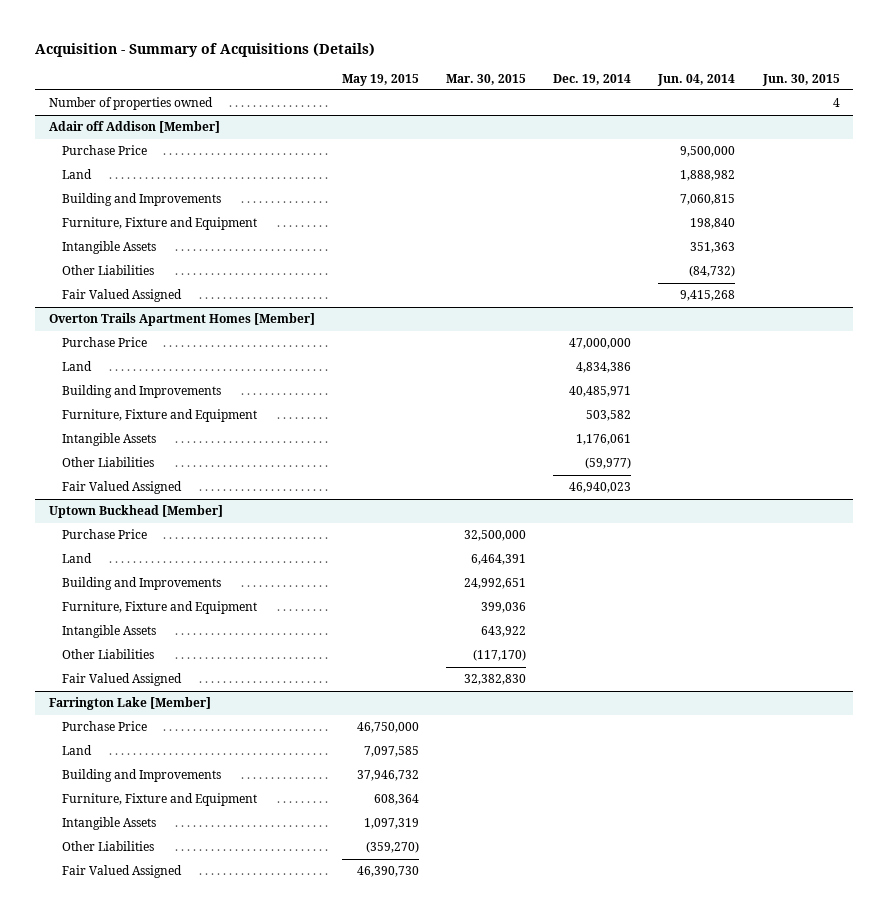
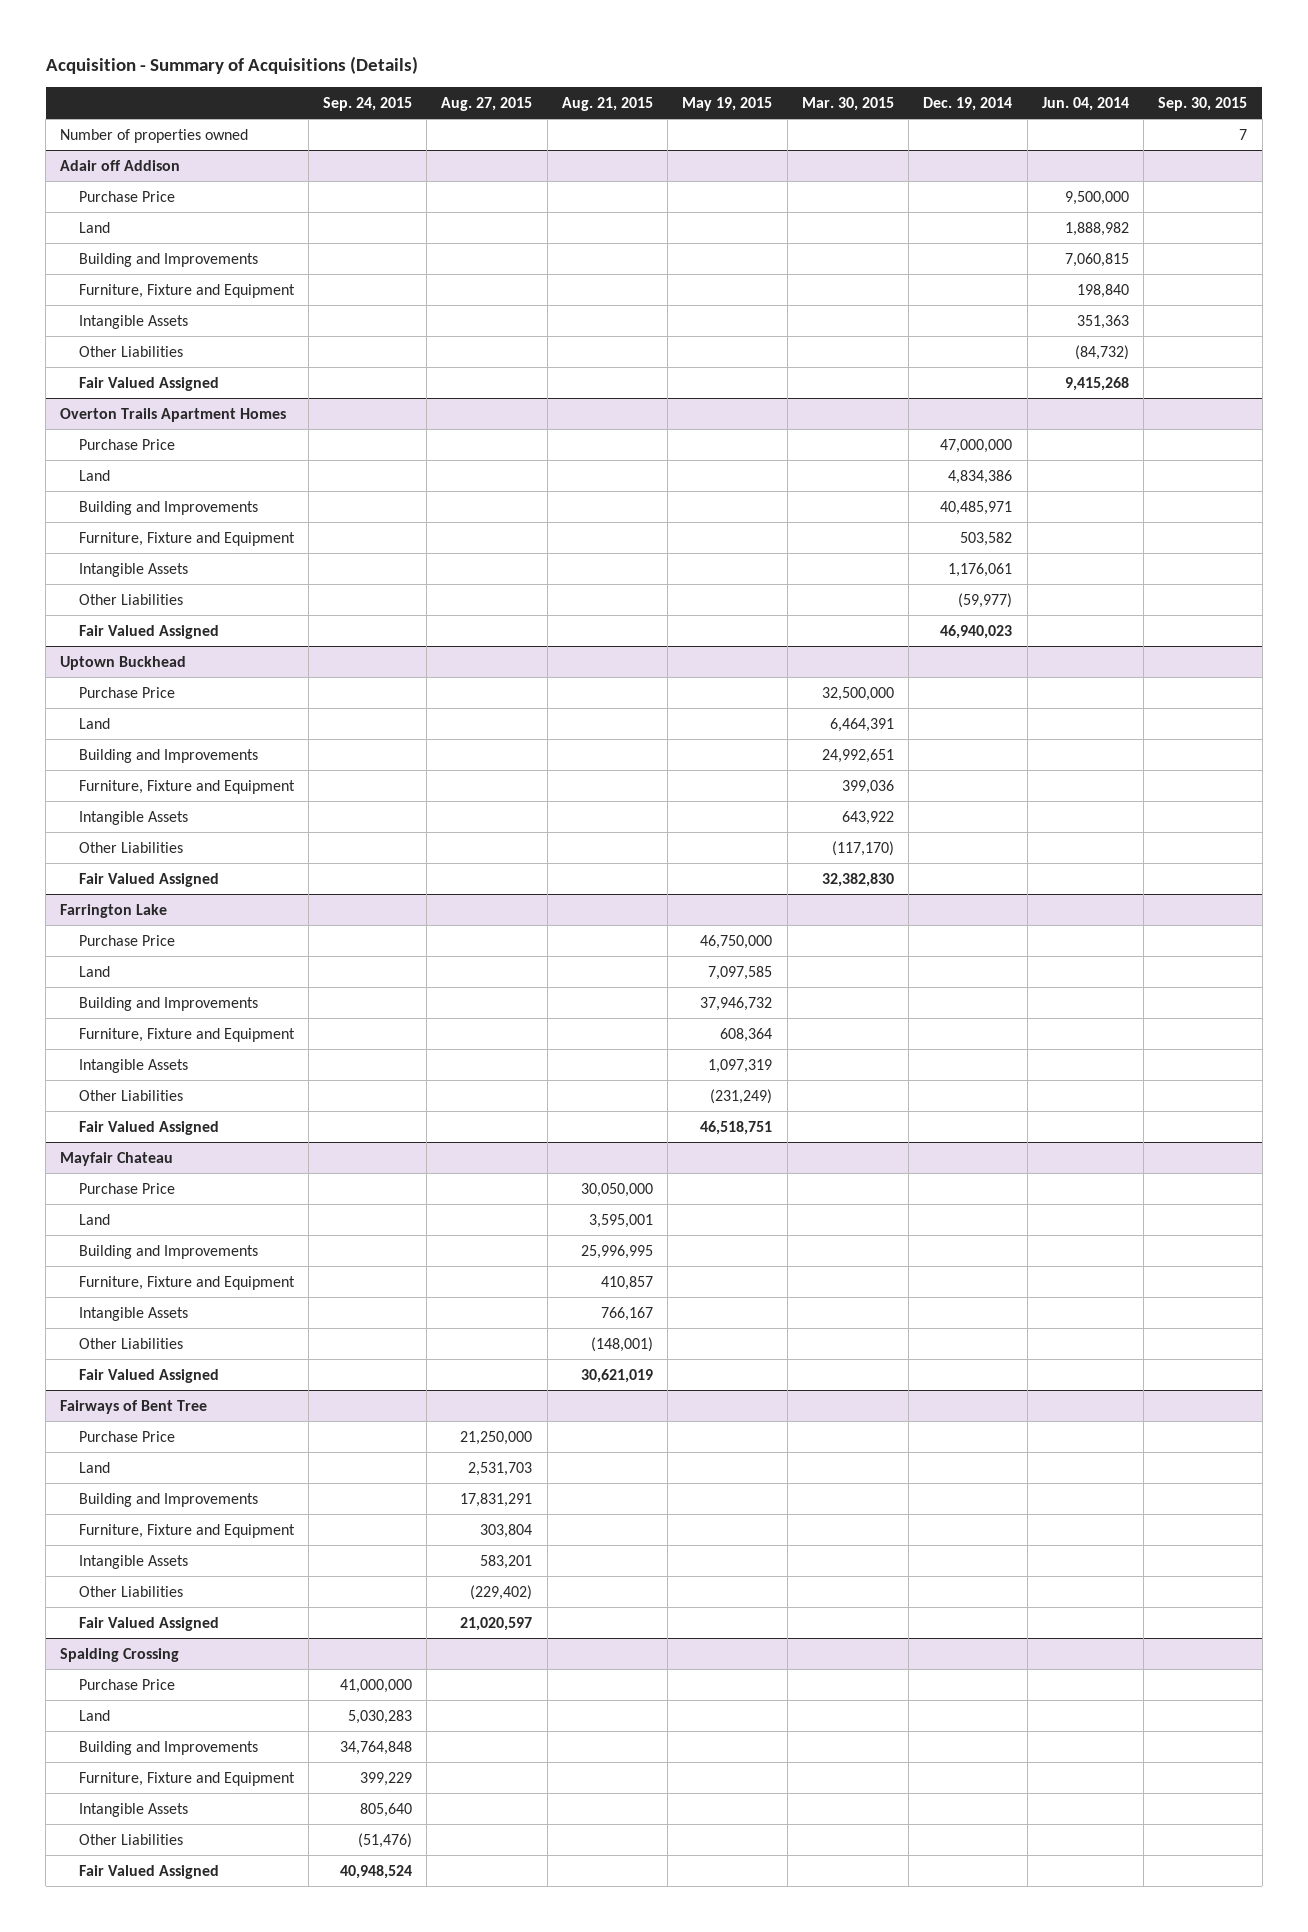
- | May 19, 2015 | Mar. 30, 2015 | Dec. 19, 2014 | Jun. 04, 2014 | Jun. 30, 2015
+ | Sep. 24, 2015 | Aug. 27, 2015 | Aug. 21, 2015 | May 19, 2015 | Mar. 30, 2015 | Dec. 19, 2014 | Jun. 04, 2014 | Sep. 30, 2015
- Adair off Addison [Member]
+ Adair off Addison
- Overton Trails Apartment Homes [Member]
+ Overton Trails Apartment Homes
- Uptown Buckhead [Member]
+ Uptown Buckhead
- Farrington Lake [Member]
+ Farrington Lake
- Other Liabilities | (359,270) | | | |
- Fair Valued Assigned | 46,390,730 | | | |
+ Other Liabilities | | | | (231,249) | | | |
+ Fair Valued Assigned | | | | 46,518,751 | | | |
+ Mayfair Chateau
+ Purchase Price | | | 30,050,000 | | | | |
+ Land | | | 3,595,001 | | | | |
+ Building and Improvements | | | 25,996,995 | | | | |
+ Furniture, Fixture and Equipment | | | 410,857 | | | | |
+ Intangible Assets | | | 766,167 | | | | |
+ Other Liabilities | | | (148,001) | | | | |
+ Fair Valued Assigned | | | 30,621,019 | | | | |
+ Fairways of Bent Tree
+ Purchase Price | | 21,250,000 | | | | | |
+ Land | | 2,531,703 | | | | | |
+ Building and Improvements | | 17,831,291 | | | | | |
+ Furniture, Fixture and Equipment | | 303,804 | | | | | |
+ Intangible Assets | | 583,201 | | | | | |
+ Other Liabilities | | (229,402) | | | | | |
+ Fair Valued Assigned | | 21,020,597 | | | | | |
+ Spalding Crossing
+ Purchase Price | 41,000,000 | | | | | | |
+ Land | 5,030,283 | | | | | | |
+ Building and Improvements | 34,764,848 | | | | | | |
+ Furniture, Fixture and Equipment | 399,229 | | | | | | |
+ Intangible Assets | 805,640 | | | | | | |
+ Other Liabilities | (51,476) | | | | | | |
+ Fair Valued Assigned | 40,948,524 | | | | | | |

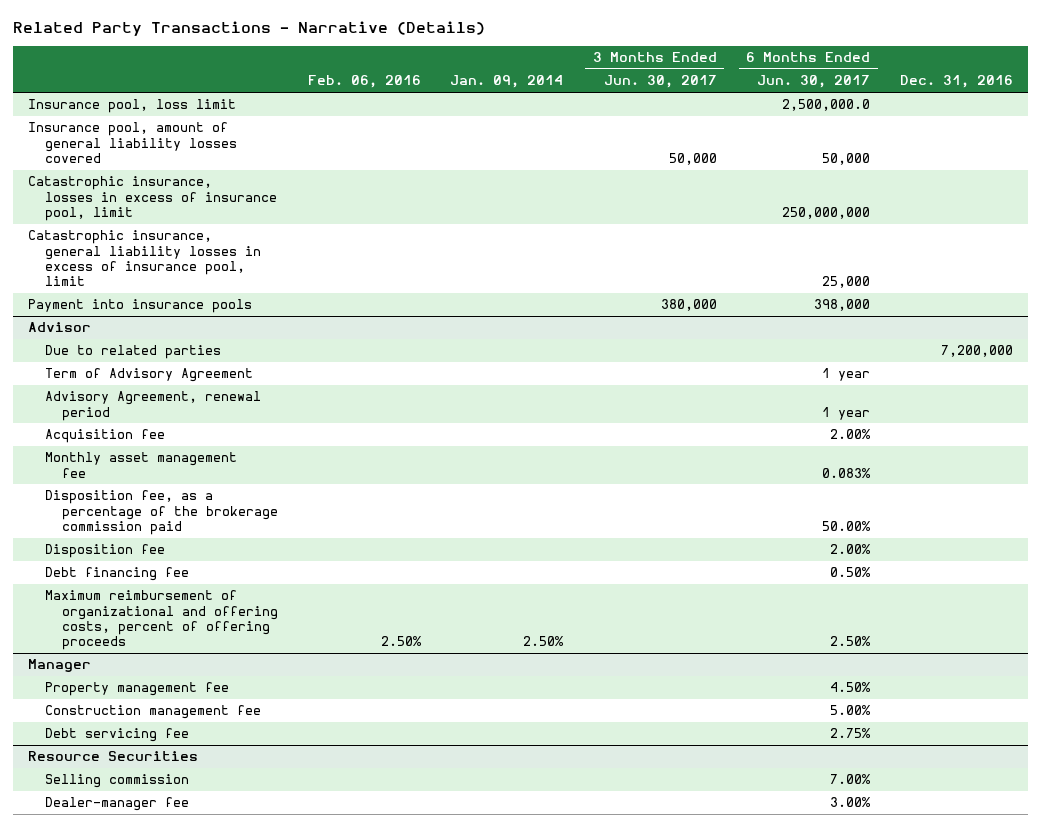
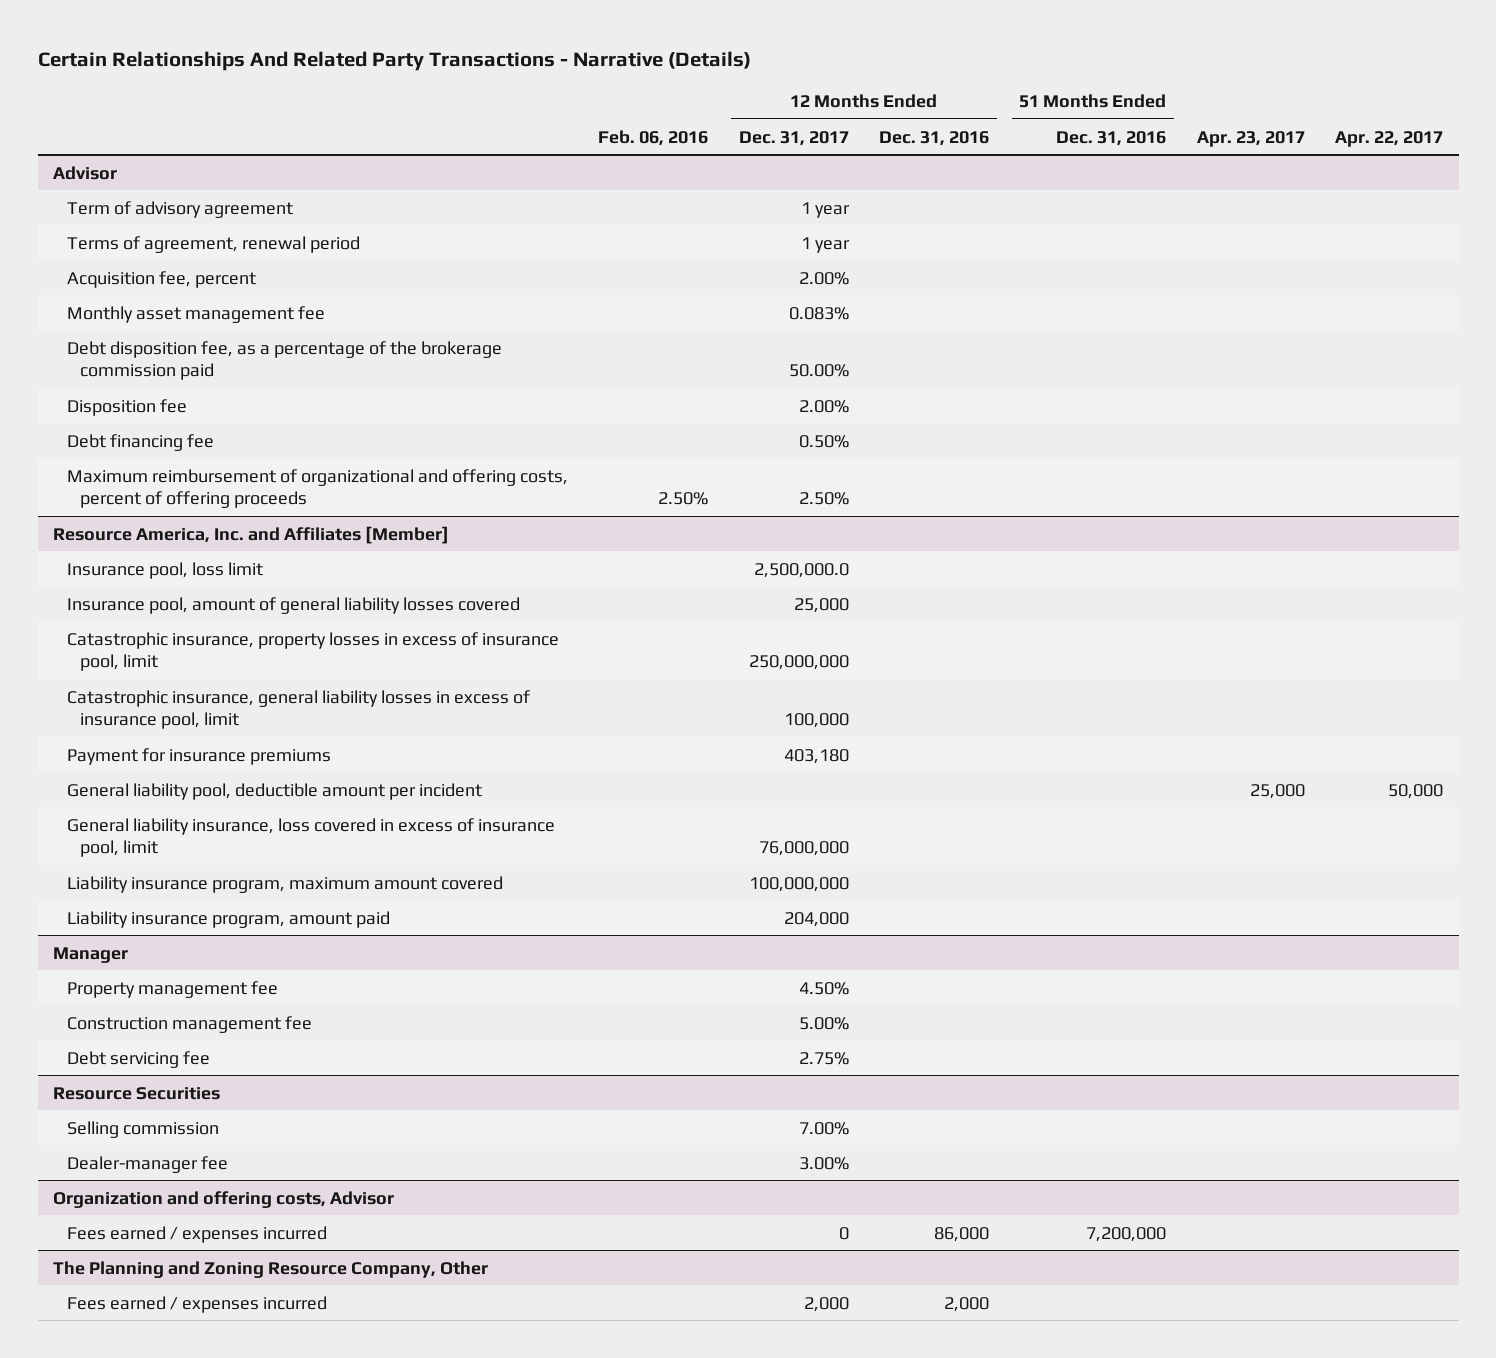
- Related Party Transactions - Narrative (Details)
+ Certain Relationships And Related Party Transactions - Narrative (Details)
- | Feb. 06, 2016 | Jan. 09, 2014 | 3 Months Ended Jun. 30, 2017 | 6 Months Ended Jun. 30, 2017 | Dec. 31, 2016
+ | Feb. 06, 2016 | 12 Months Ended Dec. 31, 2017 | 12 Months Ended Dec. 31, 2016 | 51 Months Ended Dec. 31, 2016 | Apr. 23, 2017 | Apr. 22, 2017
- Insurance pool, loss limit | | | | 2,500,000.0 |
- Insurance pool, amount of general liability losses covered | | | 50,000 | 50,000 |
- Catastrophic insurance, losses in excess of insurance pool, limit | | | | 250,000,000 |
- Catastrophic insurance, general liability losses in excess of insurance pool, limit | | | | 25,000 |
- Payment into insurance pools | | | 380,000 | 398,000 |
@ Advisor
- Due to related parties | | | | | 7,200,000
- Term of Advisory Agreement | | | | 1 year |
- Advisory Agreement, renewal period | | | | 1 year |
- Acquisition fee | | | | 2.00% |
+ Term of advisory agreement | | 1 year | | | |
+ Terms of agreement, renewal period | | 1 year | | | |
+ Acquisition fee, percent | | 2.00% | | | |
- Disposition fee, as a percentage of the brokerage commission paid | | | | 50.00% |
+ Debt disposition fee, as a percentage of the brokerage commission paid | | 50.00% | | | |
+ Resource America, Inc. and Affiliates [Member]
+ Insurance pool, loss limit | | 2,500,000.0 | | | |
+ Insurance pool, amount of general liability losses covered | | 25,000 | | | |
+ Catastrophic insurance, property losses in excess of insurance pool, limit | | 250,000,000 | | | |
+ Catastrophic insurance, general liability losses in excess of insurance pool, limit | | 100,000 | | | |
+ Payment for insurance premiums | | 403,180 | | | |
+ General liability pool, deductible amount per incident | | | | | 25,000 | 50,000
+ General liability insurance, loss covered in excess of insurance pool, limit | | 76,000,000 | | | |
+ Liability insurance program, maximum amount covered | | 100,000,000 | | | |
+ Liability insurance program, amount paid | | 204,000 | | | |
+ Organization and offering costs, Advisor
+ Fees earned / expenses incurred | | 0 | 86,000 | 7,200,000 | |
+ The Planning and Zoning Resource Company, Other
+ Fees earned / expenses incurred | | 2,000 | 2,000 | | |

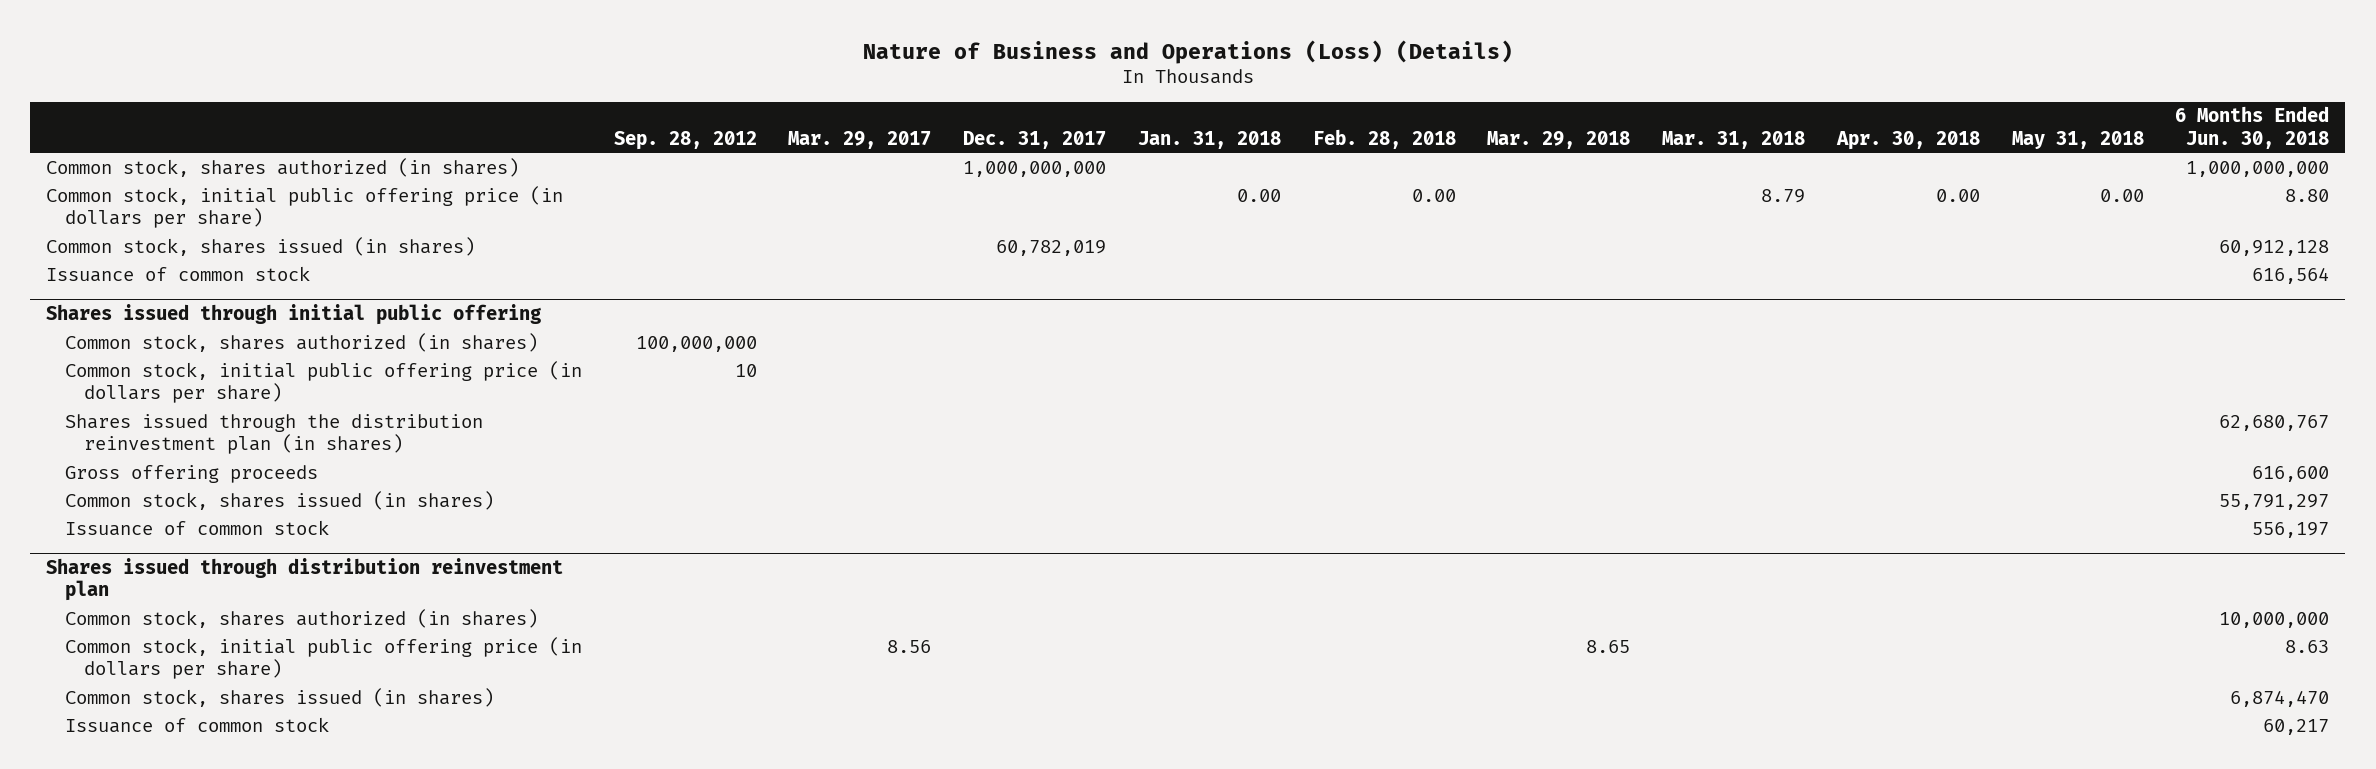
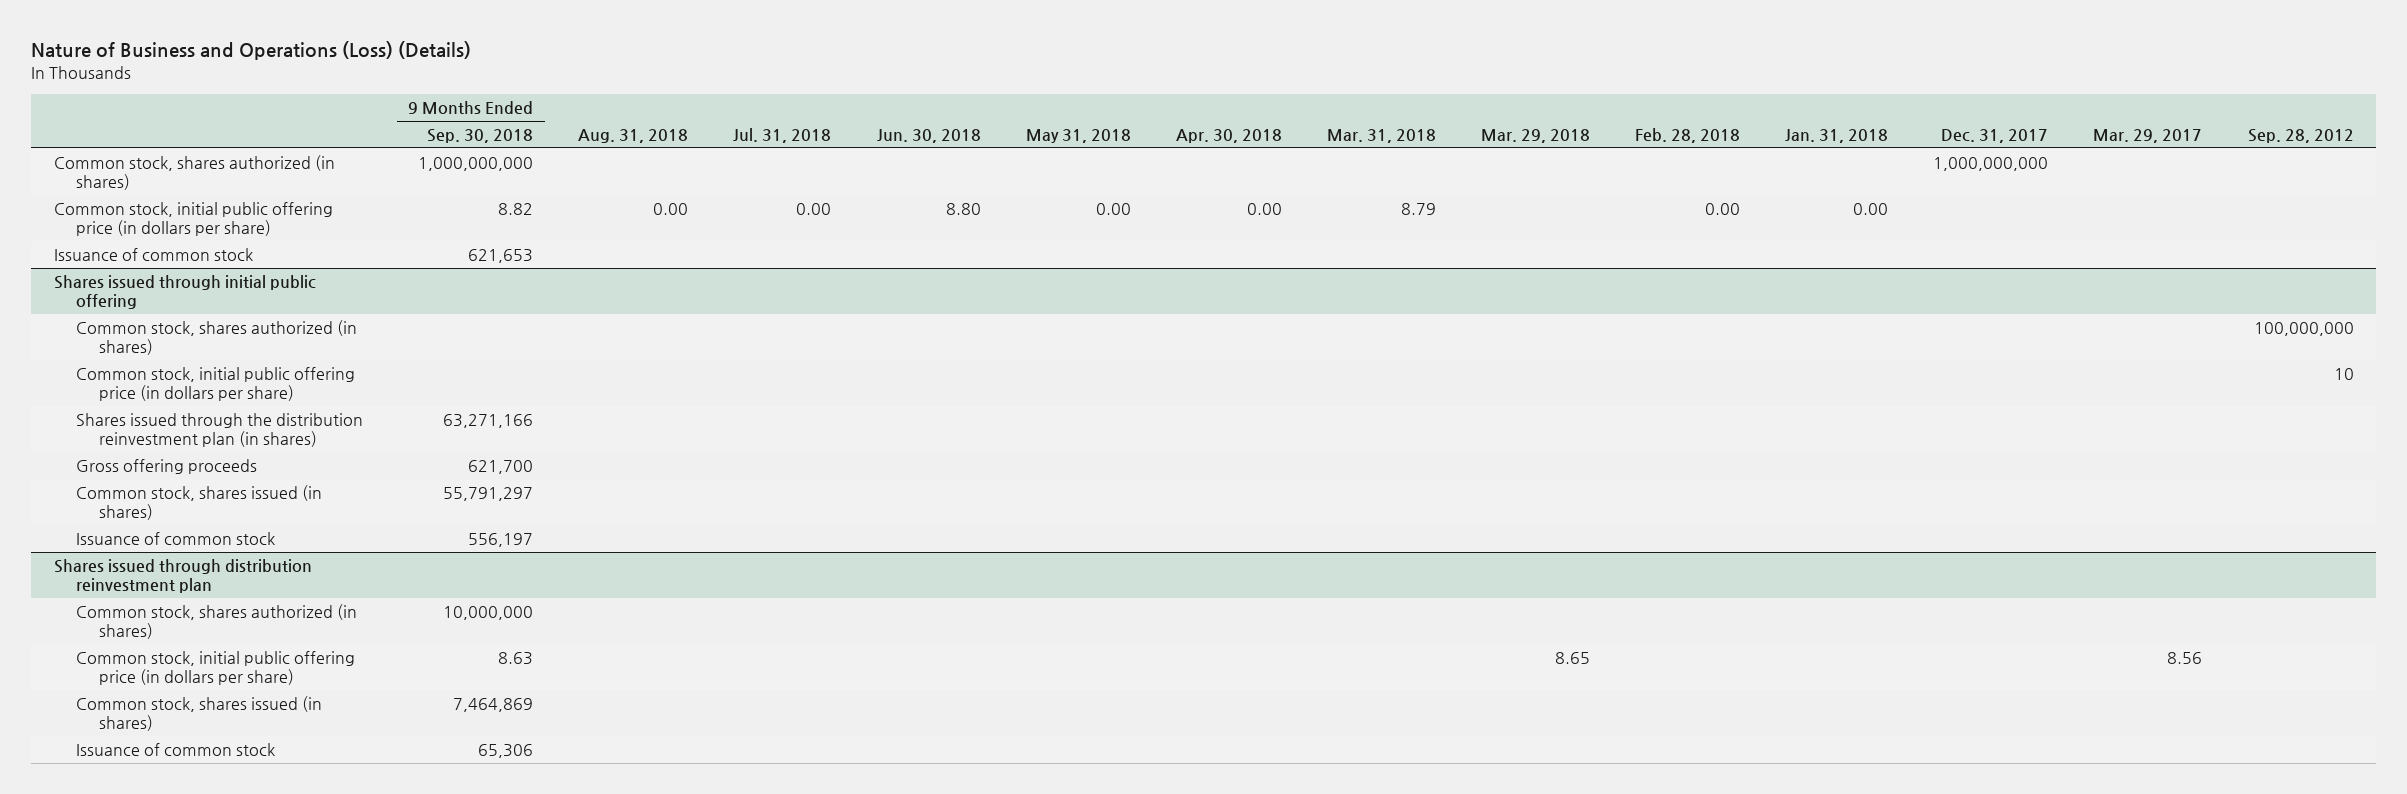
- | Sep. 28, 2012 | Mar. 29, 2017 | Dec. 31, 2017 | Jan. 31, 2018 | Feb. 28, 2018 | Mar. 29, 2018 | Mar. 31, 2018 | Apr. 30, 2018 | May 31, 2018 | 6 Months Ended Jun. 30, 2018
+ | 9 Months Ended Sep. 30, 2018 | Aug. 31, 2018 | Jul. 31, 2018 | Jun. 30, 2018 | May 31, 2018 | Apr. 30, 2018 | Mar. 31, 2018 | Mar. 29, 2018 | Feb. 28, 2018 | Jan. 31, 2018 | Dec. 31, 2017 | Mar. 29, 2017 | Sep. 28, 2012
- Common stock, shares issued (in shares) | | | 60,782,019 | | | | | | | 60,912,128

